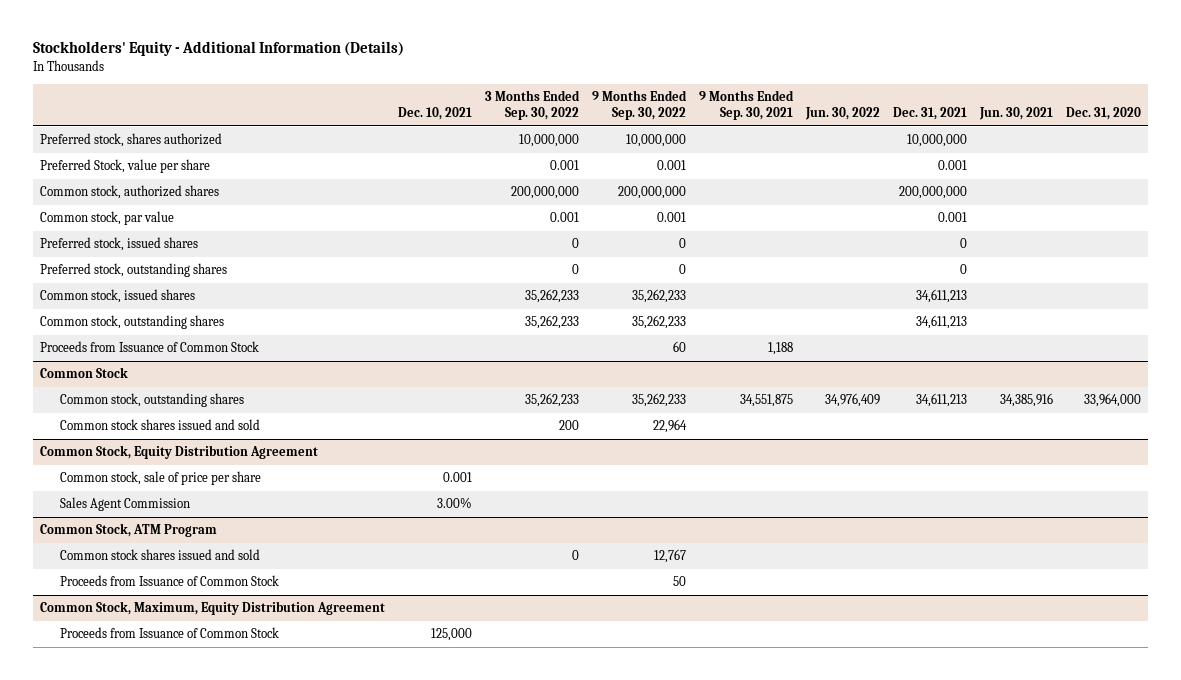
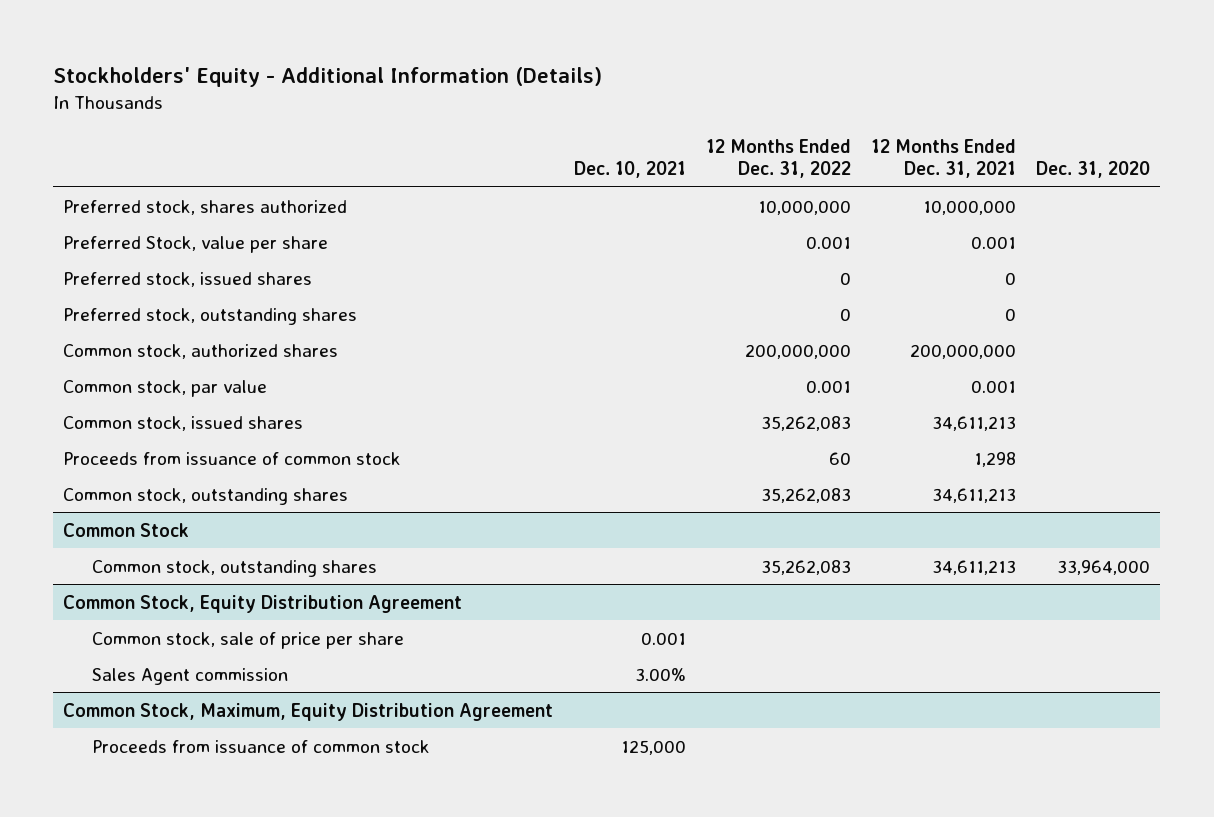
- | Dec. 10, 2021 | 3 Months Ended Sep. 30, 2022 | 9 Months Ended Sep. 30, 2022 | 9 Months Ended Sep. 30, 2021 | Jun. 30, 2022 | Dec. 31, 2021 | Jun. 30, 2021 | Dec. 31, 2020
+ | Dec. 10, 2021 | 12 Months Ended Dec. 31, 2022 | 12 Months Ended Dec. 31, 2021 | Dec. 31, 2020
moved down: Common stock, authorized shares | | 200,000,000 | 200,000,000 |
moved down: Common stock, par value | | 0.001 | 0.001 |
+ Proceeds from issuance of common stock | | 60 | 1,298 |
- Proceeds from Issuance of Common Stock | | | 60 | 1,188 | | | |
@ Common Stock
- Common stock shares issued and sold | | 200 | 22,964 | | | | |
@ Common Stock, Equity Distribution Agreement
- Sales Agent Commission | 3.00% | | | | | | |
- Common Stock, ATM Program
- Common stock shares issued and sold | | 0 | 12,767 | | | | |
- Proceeds from Issuance of Common Stock | | | 50 | | | | |
@ Common Stock, Equity Distribution Agreement
+ Sales Agent commission | 3.00% | | |
@ Common Stock, Maximum, Equity Distribution Agreement
- Proceeds from Issuance of Common Stock | 125,000 | | | | | | |
+ Proceeds from issuance of common stock | 125,000 | | |

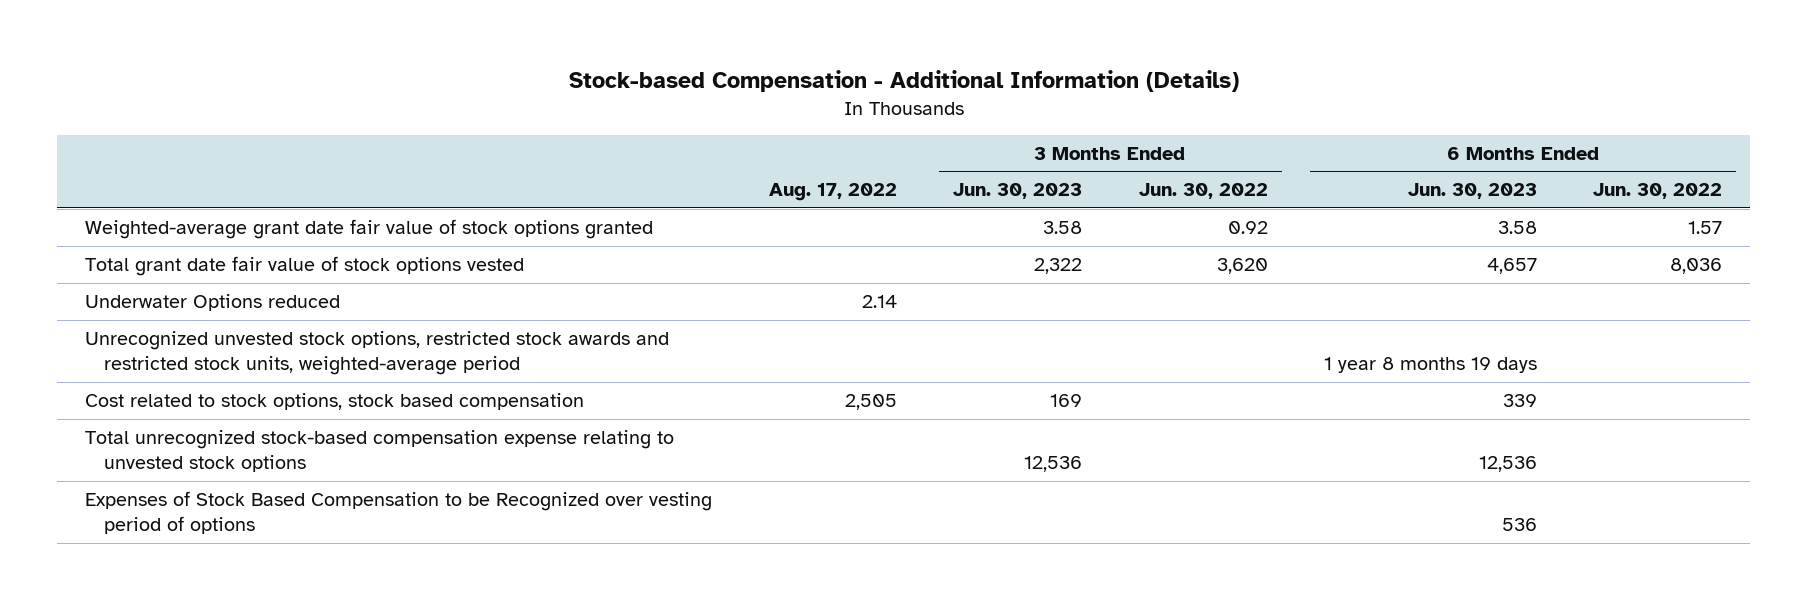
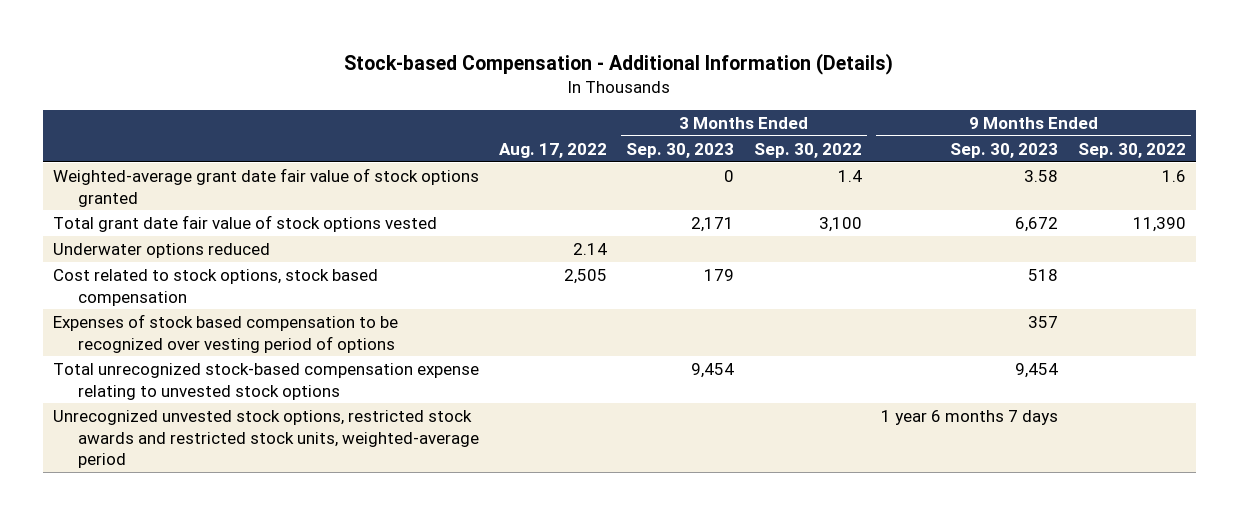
- | Aug. 17, 2022 | 3 Months Ended Jun. 30, 2023 | 3 Months Ended Jun. 30, 2022 | 6 Months Ended Jun. 30, 2023 | 6 Months Ended Jun. 30, 2022
+ | Aug. 17, 2022 | 3 Months Ended Sep. 30, 2023 | 3 Months Ended Sep. 30, 2022 | 9 Months Ended Sep. 30, 2023 | 9 Months Ended Sep. 30, 2022
- Underwater Options reduced | 2.14 | | | |
+ Underwater options reduced | 2.14 | | | |
+ Expenses of stock based compensation to be recognized over vesting period of options | | | | 357 |
- Expenses of Stock Based Compensation to be Recognized over vesting period of options | | | | 536 |
moved down: Unrecognized unvested stock options, restricted stock awards and restricted stock units, weighted-average period | | | | 1 year 6 months 7 days |

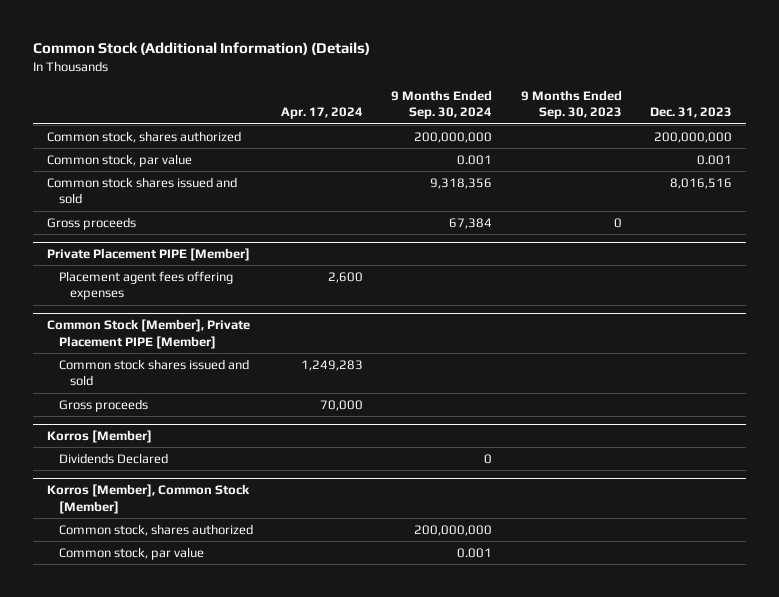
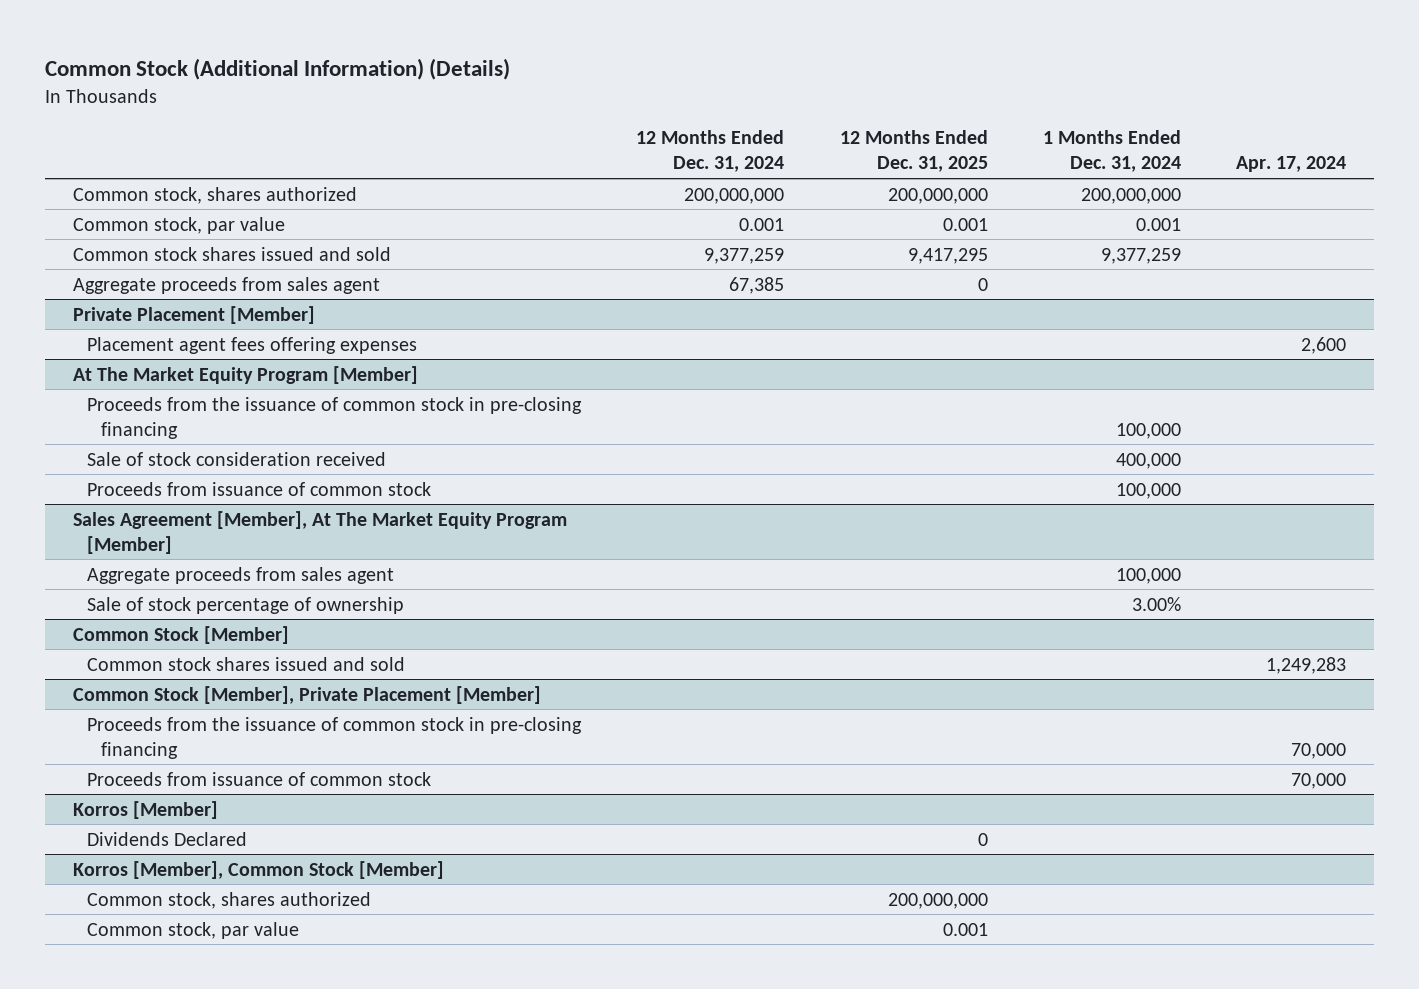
- | Apr. 17, 2024 | 9 Months Ended Sep. 30, 2024 | 9 Months Ended Sep. 30, 2023 | Dec. 31, 2023
+ | 12 Months Ended Dec. 31, 2024 | 12 Months Ended Dec. 31, 2025 | 1 Months Ended Dec. 31, 2024 | Apr. 17, 2024
- Gross proceeds | | 67,384 | 0 |
- Private Placement PIPE [Member]
+ Aggregate proceeds from sales agent | 67,385 | 0 | |
+ Private Placement [Member]
- Common Stock [Member], Private Placement PIPE [Member]
+ At The Market Equity Program [Member]
+ Proceeds from the issuance of common stock in pre-closing financing | | | 100,000 |
+ Sale of stock consideration received | | | 400,000 |
+ Proceeds from issuance of common stock | | | 100,000 |
+ Sales Agreement [Member], At The Market Equity Program [Member]
+ Aggregate proceeds from sales agent | | | 100,000 |
+ Sale of stock percentage of ownership | | | 3.00% |
+ Common Stock [Member]
- Gross proceeds | 70,000 | | |
+ Common Stock [Member], Private Placement [Member]
+ Proceeds from the issuance of common stock in pre-closing financing | | | | 70,000
+ Proceeds from issuance of common stock | | | | 70,000

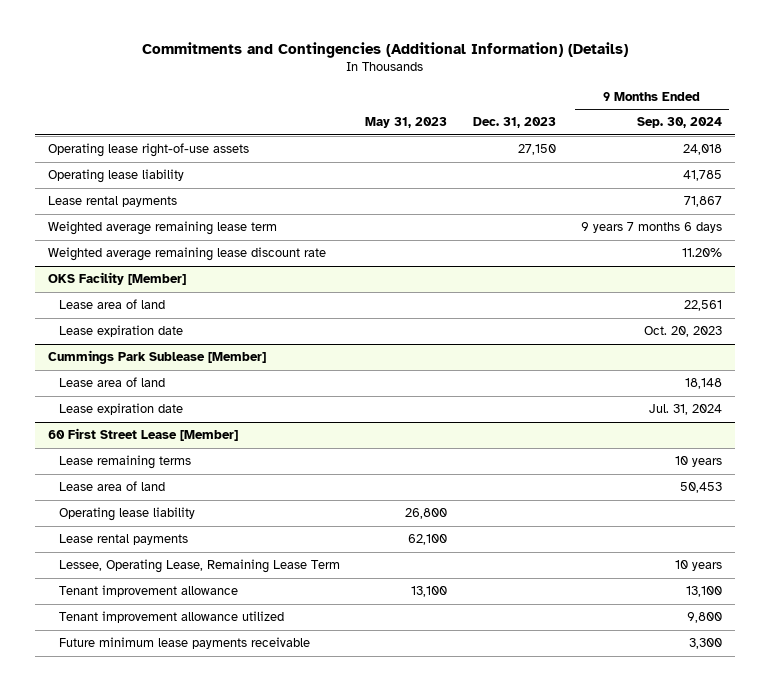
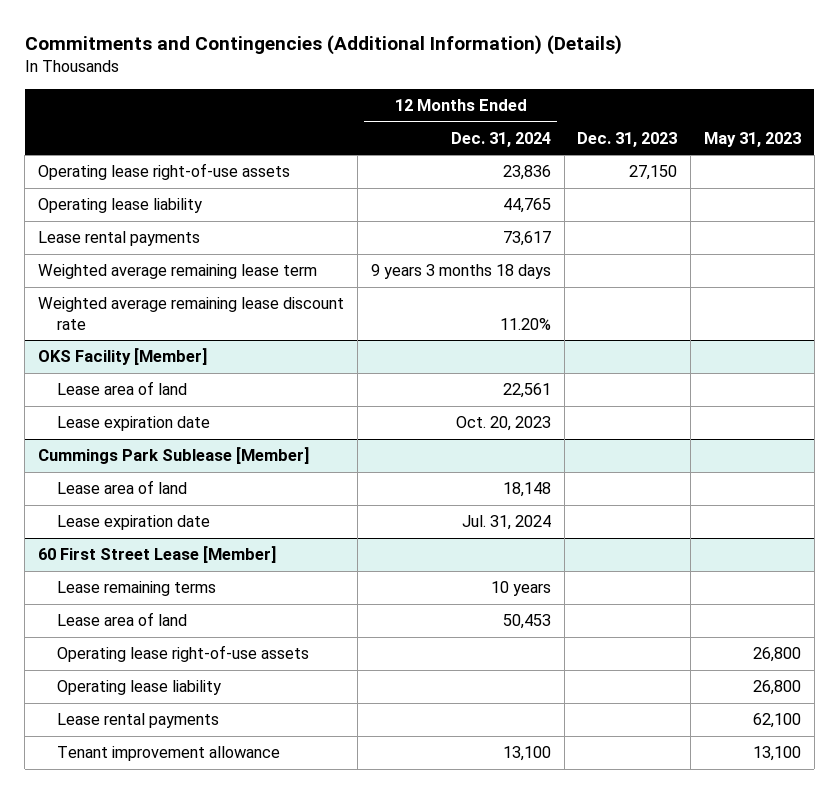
- | May 31, 2023 | Dec. 31, 2023 | 9 Months Ended Sep. 30, 2024
+ | 12 Months Ended Dec. 31, 2024 | Dec. 31, 2023 | May 31, 2023
@ 60 First Street Lease [Member]
+ Operating lease right-of-use assets | | | 26,800
- Lessee, Operating Lease, Remaining Lease Term | | | 10 years
- Tenant improvement allowance utilized | | | 9,800
- Future minimum lease payments receivable | | | 3,300

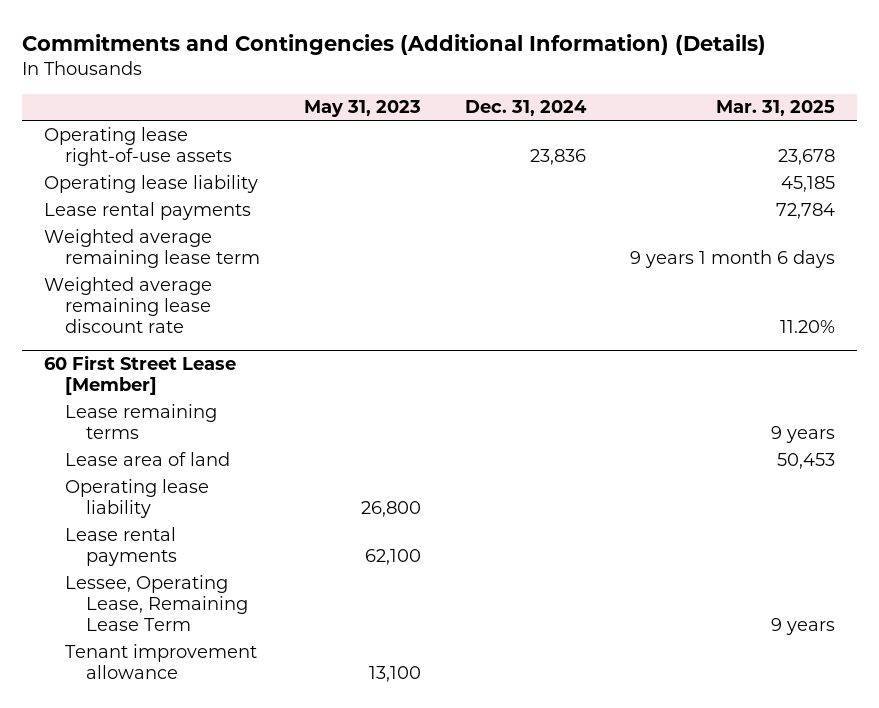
- | 12 Months Ended Dec. 31, 2024 | Dec. 31, 2023 | May 31, 2023
+ | May 31, 2023 | Dec. 31, 2024 | Mar. 31, 2025
- OKS Facility [Member]
- Lease area of land | 22,561 | |
- Lease expiration date | Oct. 20, 2023 | |
- Cummings Park Sublease [Member]
- Lease area of land | 18,148 | |
- Lease expiration date | Jul. 31, 2024 | |
@ 60 First Street Lease [Member]
- Operating lease right-of-use assets | | | 26,800
+ Lessee, Operating Lease, Remaining Lease Term | | | 9 years

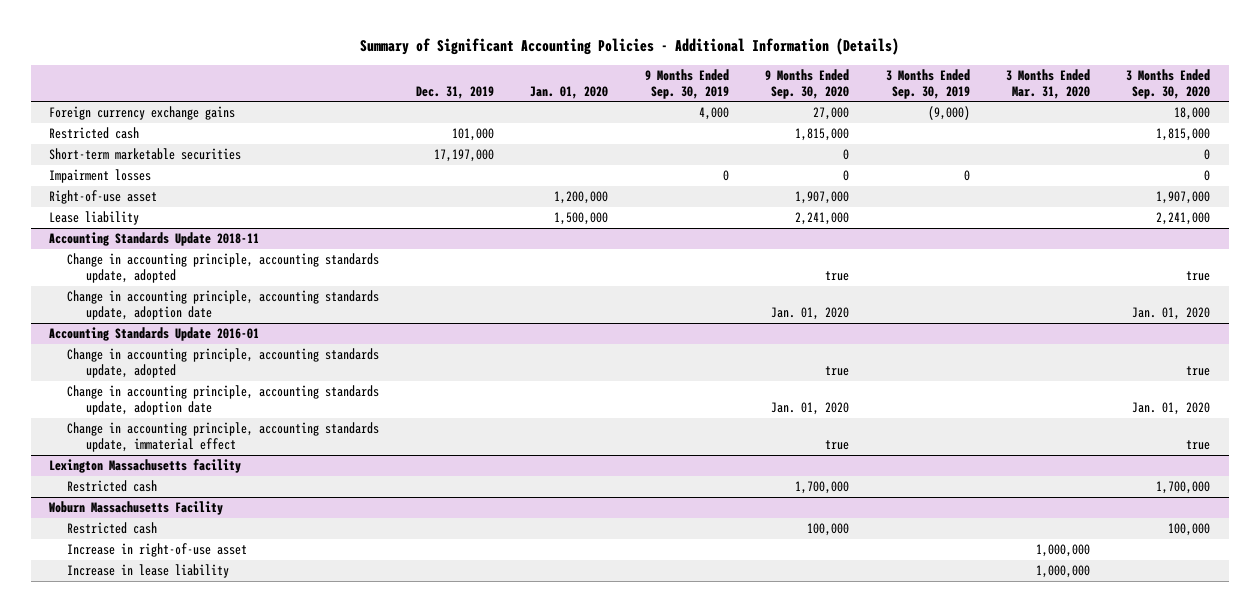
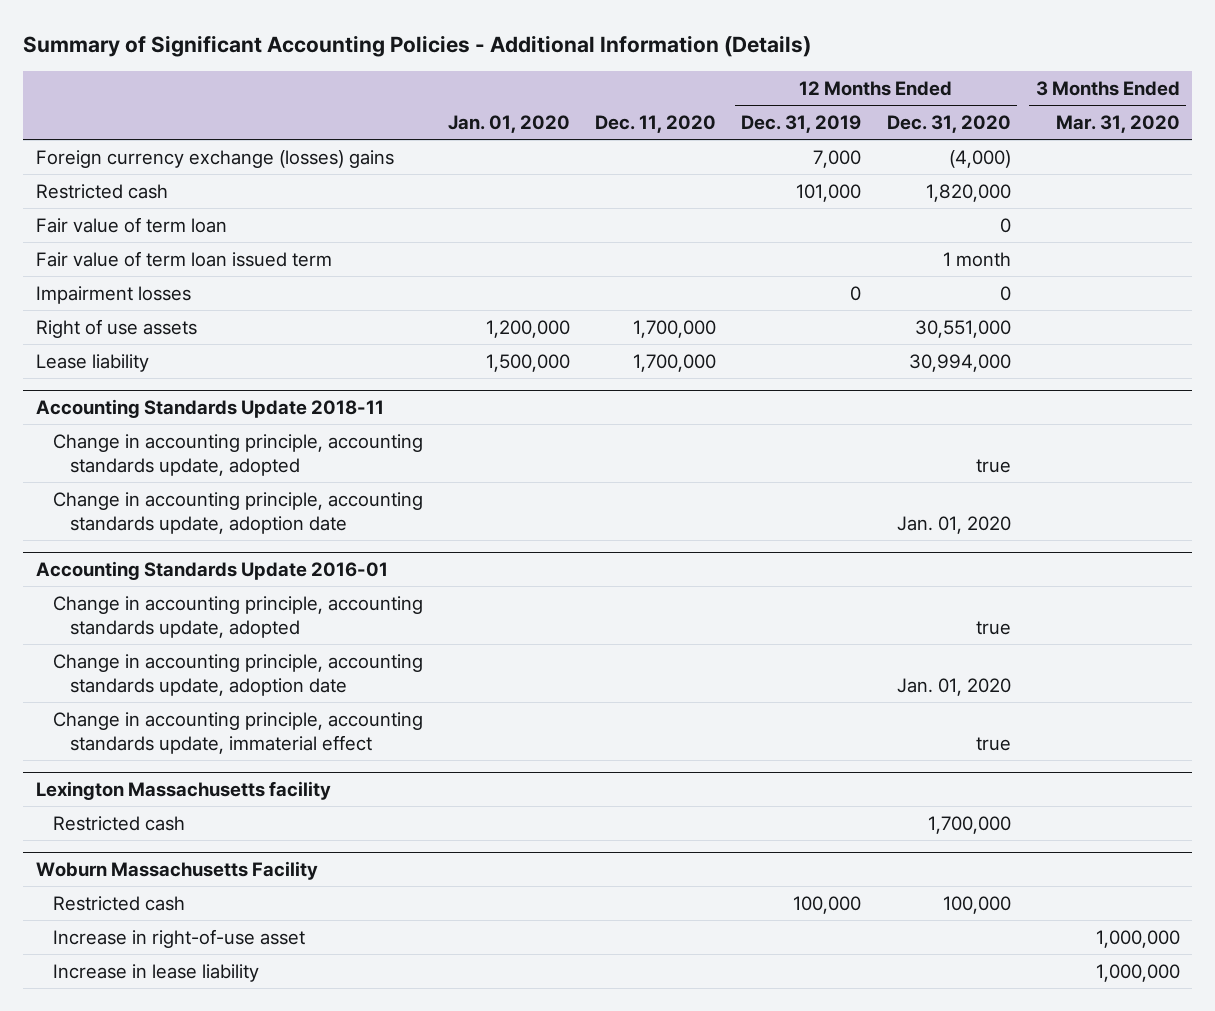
- | Dec. 31, 2019 | Jan. 01, 2020 | 9 Months Ended Sep. 30, 2019 | 9 Months Ended Sep. 30, 2020 | 3 Months Ended Sep. 30, 2019 | 3 Months Ended Mar. 31, 2020 | 3 Months Ended Sep. 30, 2020
+ | Jan. 01, 2020 | Dec. 11, 2020 | 12 Months Ended Dec. 31, 2019 | 12 Months Ended Dec. 31, 2020 | 3 Months Ended Mar. 31, 2020
- Foreign currency exchange gains | | | 4,000 | 27,000 | (9,000) | | 18,000
+ Foreign currency exchange (losses) gains | | | 7,000 | (4,000) |
- Short-term marketable securities | 17,197,000 | | | 0 | | | 0
+ Fair value of term loan | | | | 0 |
+ Fair value of term loan issued term | | | | 1 month |
- Right-of-use asset | | 1,200,000 | | 1,907,000 | | | 1,907,000
+ Right of use assets | 1,200,000 | 1,700,000 | | 30,551,000 |

